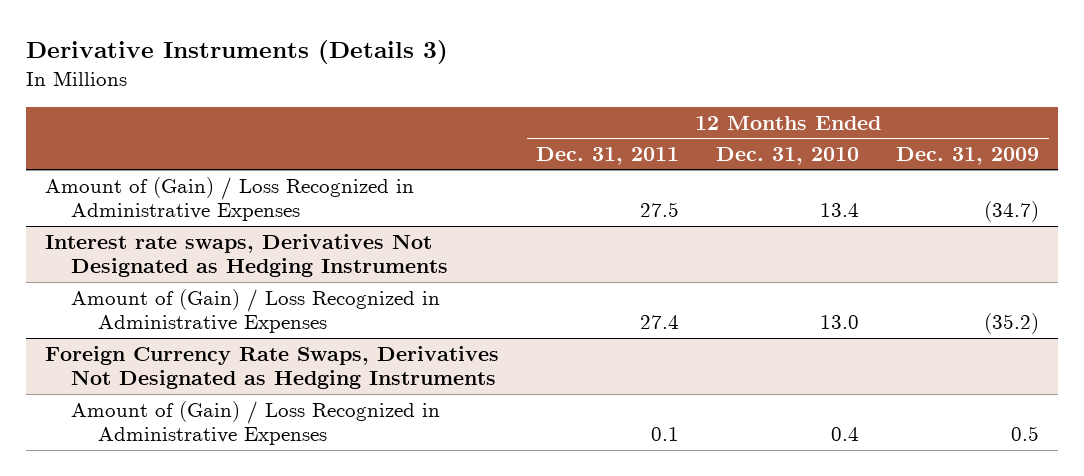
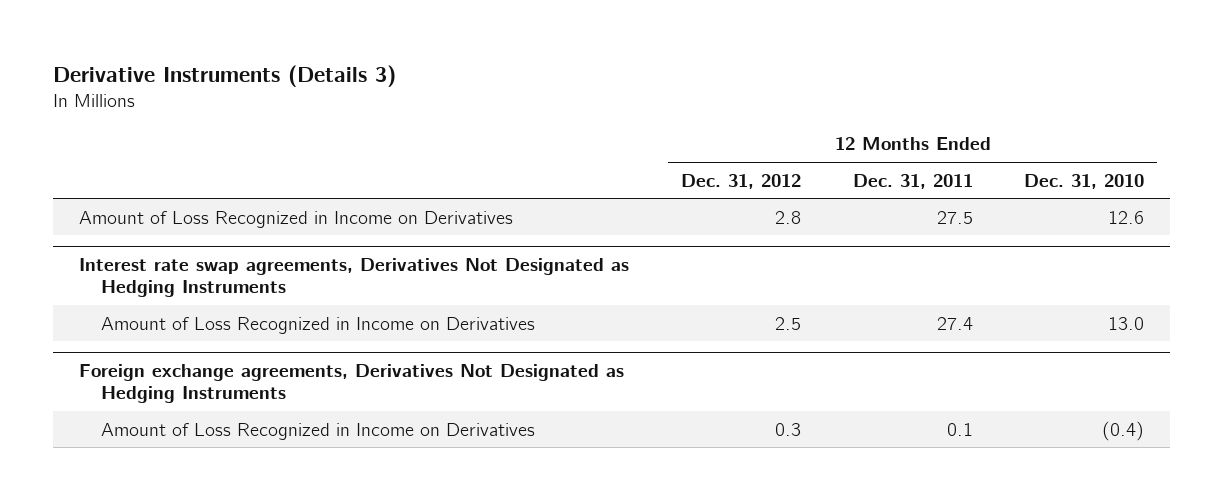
- | 12 Months Ended Dec. 31, 2011 | 12 Months Ended Dec. 31, 2010 | 12 Months Ended Dec. 31, 2009
+ | 12 Months Ended Dec. 31, 2012 | 12 Months Ended Dec. 31, 2011 | 12 Months Ended Dec. 31, 2010
- Amount of (Gain) / Loss Recognized in Administrative Expenses | 27.5 | 13.4 | (34.7)
- Interest rate swaps, Derivatives Not Designated as Hedging Instruments
- Amount of (Gain) / Loss Recognized in Administrative Expenses | 27.4 | 13.0 | (35.2)
- Foreign Currency Rate Swaps, Derivatives Not Designated as Hedging Instruments
- Amount of (Gain) / Loss Recognized in Administrative Expenses | 0.1 | 0.4 | 0.5
+ Amount of Loss Recognized in Income on Derivatives | 2.8 | 27.5 | 12.6
+ Interest rate swap agreements, Derivatives Not Designated as Hedging Instruments
+ Amount of Loss Recognized in Income on Derivatives | 2.5 | 27.4 | 13.0
+ Foreign exchange agreements, Derivatives Not Designated as Hedging Instruments
+ Amount of Loss Recognized in Income on Derivatives | 0.3 | 0.1 | (0.4)

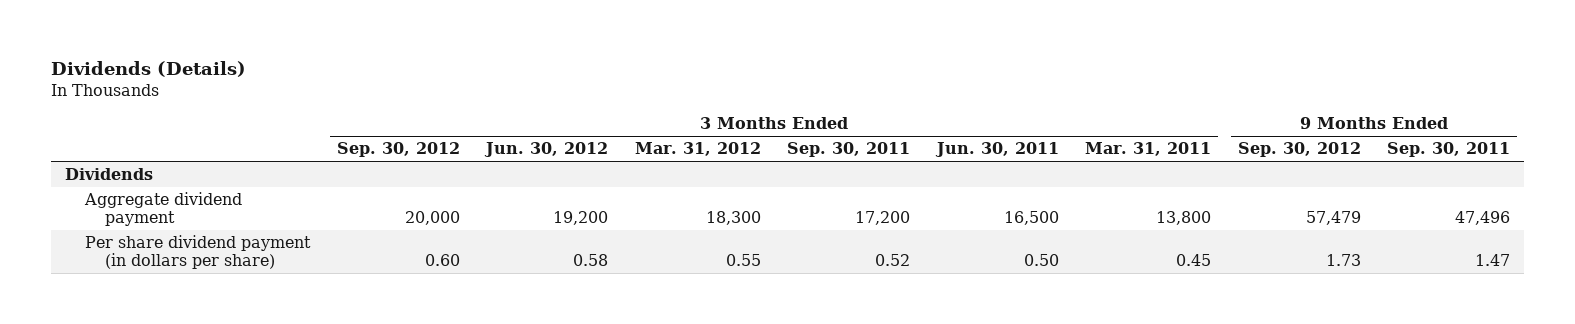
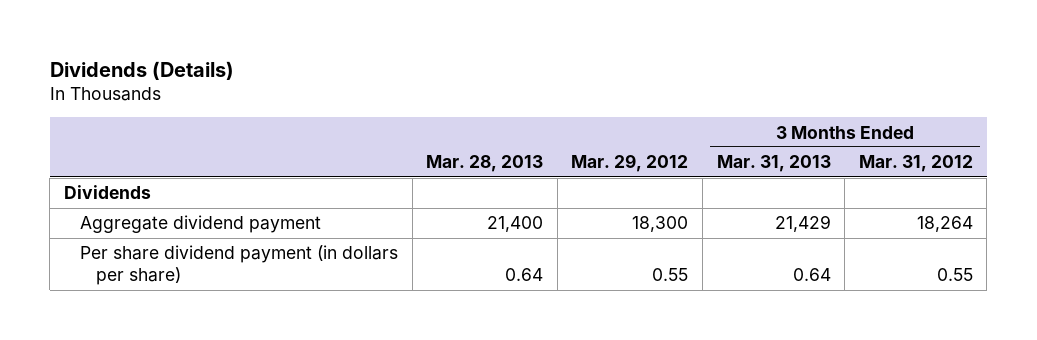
- | 3 Months Ended Sep. 30, 2012 | 3 Months Ended Jun. 30, 2012 | 3 Months Ended Mar. 31, 2012 | 3 Months Ended Sep. 30, 2011 | 3 Months Ended Jun. 30, 2011 | 3 Months Ended Mar. 31, 2011 | 9 Months Ended Sep. 30, 2012 | 9 Months Ended Sep. 30, 2011
+ | Mar. 28, 2013 | Mar. 29, 2012 | 3 Months Ended Mar. 31, 2013 | 3 Months Ended Mar. 31, 2012
- Aggregate dividend payment | 20,000 | 19,200 | 18,300 | 17,200 | 16,500 | 13,800 | 57,479 | 47,496
+ Aggregate dividend payment | 21,400 | 18,300 | 21,429 | 18,264

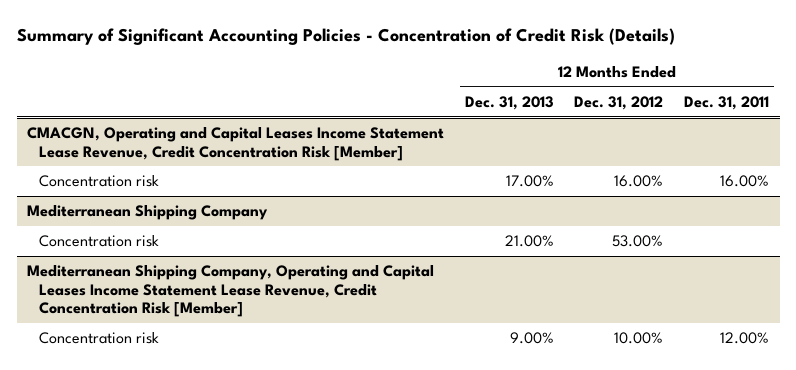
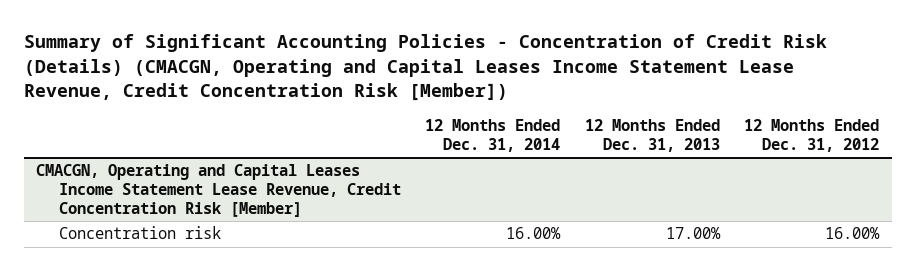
- Summary of Significant Accounting Policies - Concentration of Credit Risk (Details)
+ Summary of Significant Accounting Policies - Concentration of Credit Risk (Details) (CMACGN, Operating and Capital Leases Income Statement Lease Revenue, Credit Concentration Risk [Member])
- | 12 Months Ended Dec. 31, 2013 | 12 Months Ended Dec. 31, 2012 | 12 Months Ended Dec. 31, 2011
+ | 12 Months Ended Dec. 31, 2014 | 12 Months Ended Dec. 31, 2013 | 12 Months Ended Dec. 31, 2012
- Mediterranean Shipping Company
- Concentration risk | 21.00% | 53.00% |
- Mediterranean Shipping Company, Operating and Capital Leases Income Statement Lease Revenue, Credit Concentration Risk [Member]
- Concentration risk | 9.00% | 10.00% | 12.00%

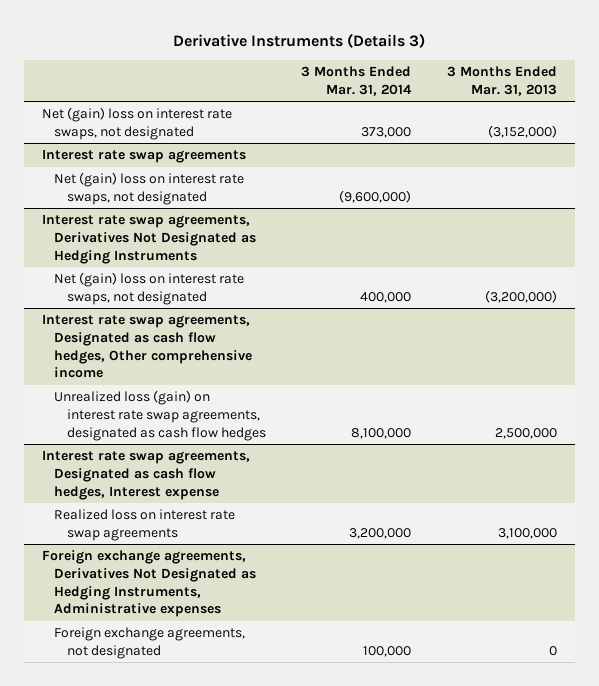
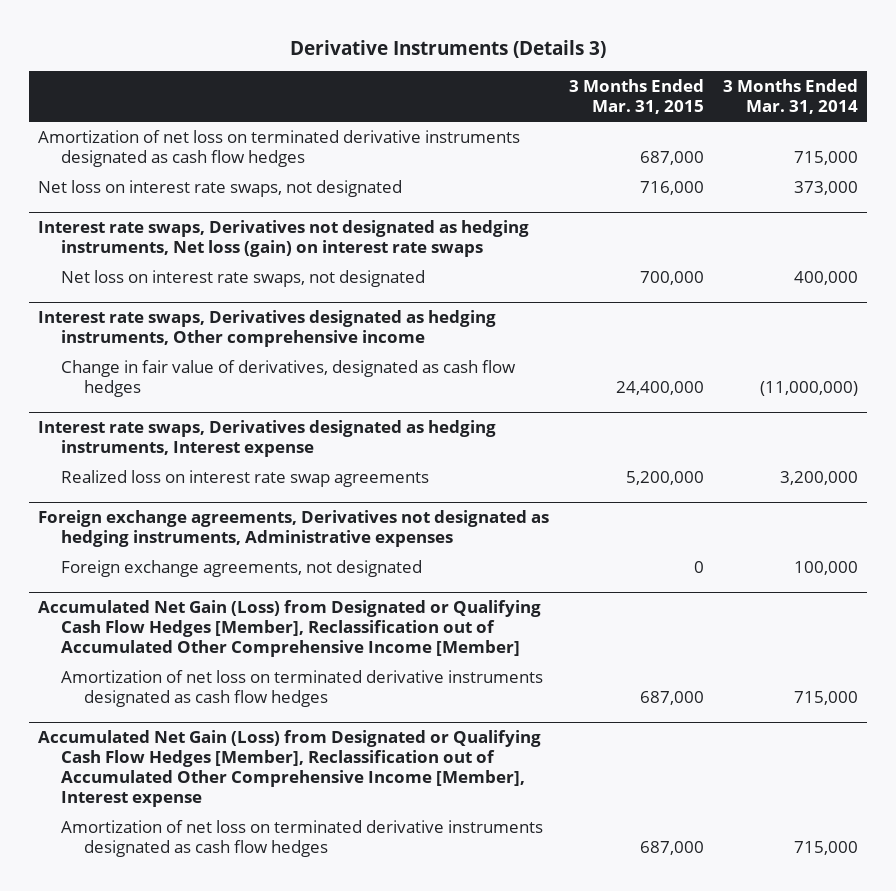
- | 3 Months Ended Mar. 31, 2014 | 3 Months Ended Mar. 31, 2013
+ | 3 Months Ended Mar. 31, 2015 | 3 Months Ended Mar. 31, 2014
- Net (gain) loss on interest rate swaps, not designated | 373,000 | (3,152,000)
- Interest rate swap agreements
- Net (gain) loss on interest rate swaps, not designated | (9,600,000) |
- Interest rate swap agreements, Derivatives Not Designated as Hedging Instruments
- Net (gain) loss on interest rate swaps, not designated | 400,000 | (3,200,000)
- Interest rate swap agreements, Designated as cash flow hedges, Other comprehensive income
- Unrealized loss (gain) on interest rate swap agreements, designated as cash flow hedges | 8,100,000 | 2,500,000
- Interest rate swap agreements, Designated as cash flow hedges, Interest expense
+ Amortization of net loss on terminated derivative instruments designated as cash flow hedges | 687,000 | 715,000
+ Net loss on interest rate swaps, not designated | 716,000 | 373,000
+ Interest rate swaps, Derivatives not designated as hedging instruments, Net loss (gain) on interest rate swaps
+ Net loss on interest rate swaps, not designated | 700,000 | 400,000
+ Interest rate swaps, Derivatives designated as hedging instruments, Other comprehensive income
+ Change in fair value of derivatives, designated as cash flow hedges | 24,400,000 | (11,000,000)
+ Interest rate swaps, Derivatives designated as hedging instruments, Interest expense
- Foreign exchange agreements, Derivatives Not Designated as Hedging Instruments, Administrative expenses
+ Foreign exchange agreements, Derivatives not designated as hedging instruments, Administrative expenses
+ Accumulated Net Gain (Loss) from Designated or Qualifying Cash Flow Hedges [Member], Reclassification out of Accumulated Other Comprehensive Income [Member]
+ Amortization of net loss on terminated derivative instruments designated as cash flow hedges | 687,000 | 715,000
+ Accumulated Net Gain (Loss) from Designated or Qualifying Cash Flow Hedges [Member], Reclassification out of Accumulated Other Comprehensive Income [Member], Interest expense
+ Amortization of net loss on terminated derivative instruments designated as cash flow hedges | 687,000 | 715,000

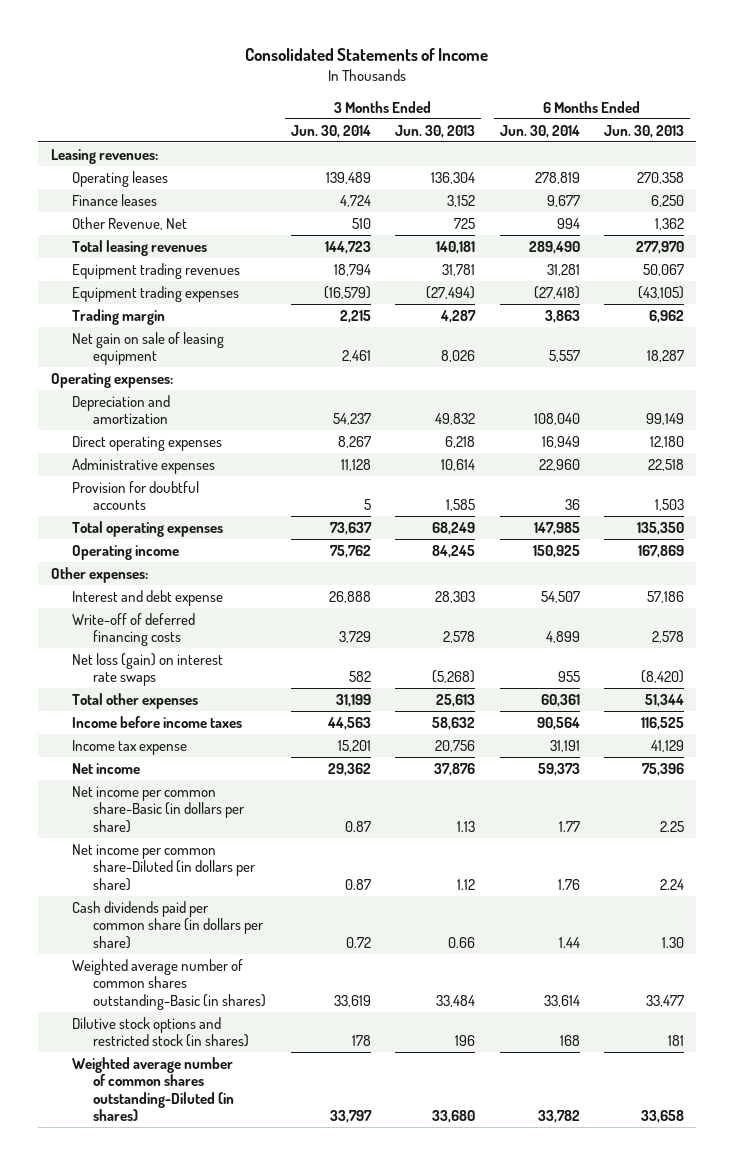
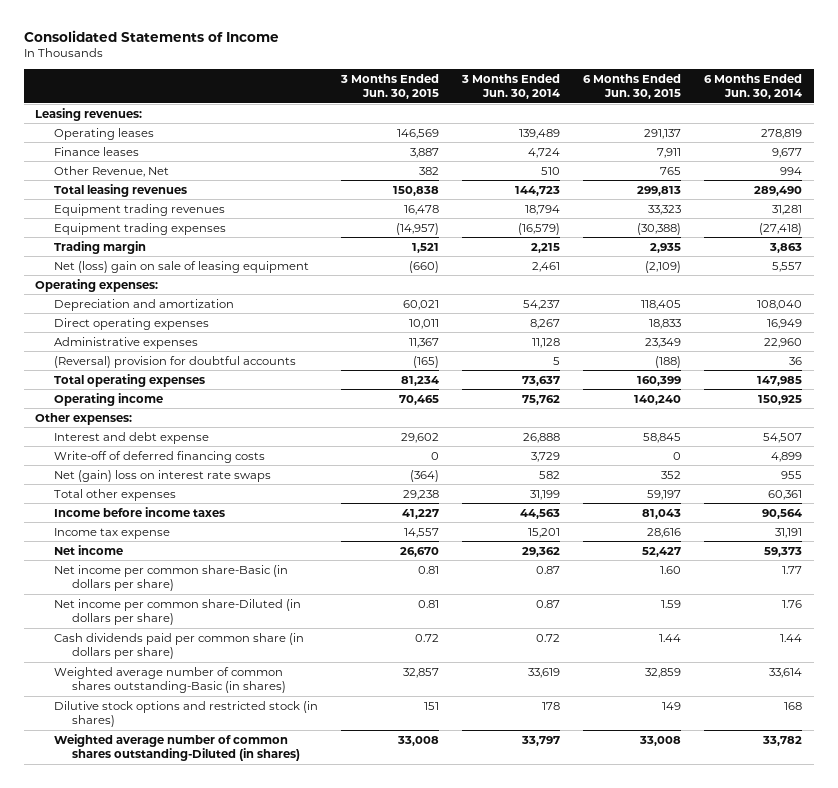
- | 3 Months Ended Jun. 30, 2014 | 3 Months Ended Jun. 30, 2013 | 6 Months Ended Jun. 30, 2014 | 6 Months Ended Jun. 30, 2013
+ | 3 Months Ended Jun. 30, 2015 | 3 Months Ended Jun. 30, 2014 | 6 Months Ended Jun. 30, 2015 | 6 Months Ended Jun. 30, 2014
- Net gain on sale of leasing equipment | 2,461 | 8,026 | 5,557 | 18,287
+ Net (loss) gain on sale of leasing equipment | (660) | 2,461 | (2,109) | 5,557
- Provision for doubtful accounts | 5 | 1,585 | 36 | 1,503
+ (Reversal) provision for doubtful accounts | (165) | 5 | (188) | 36
- Net loss (gain) on interest rate swaps | 582 | (5,268) | 955 | (8,420)
+ Net (gain) loss on interest rate swaps | (364) | 582 | 352 | 955

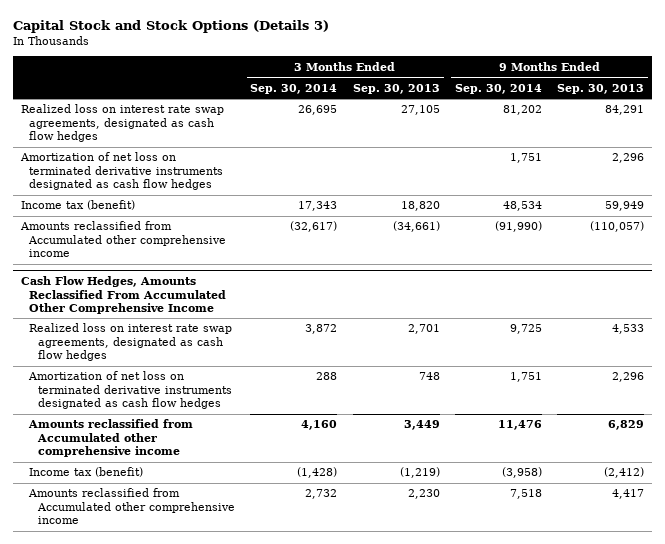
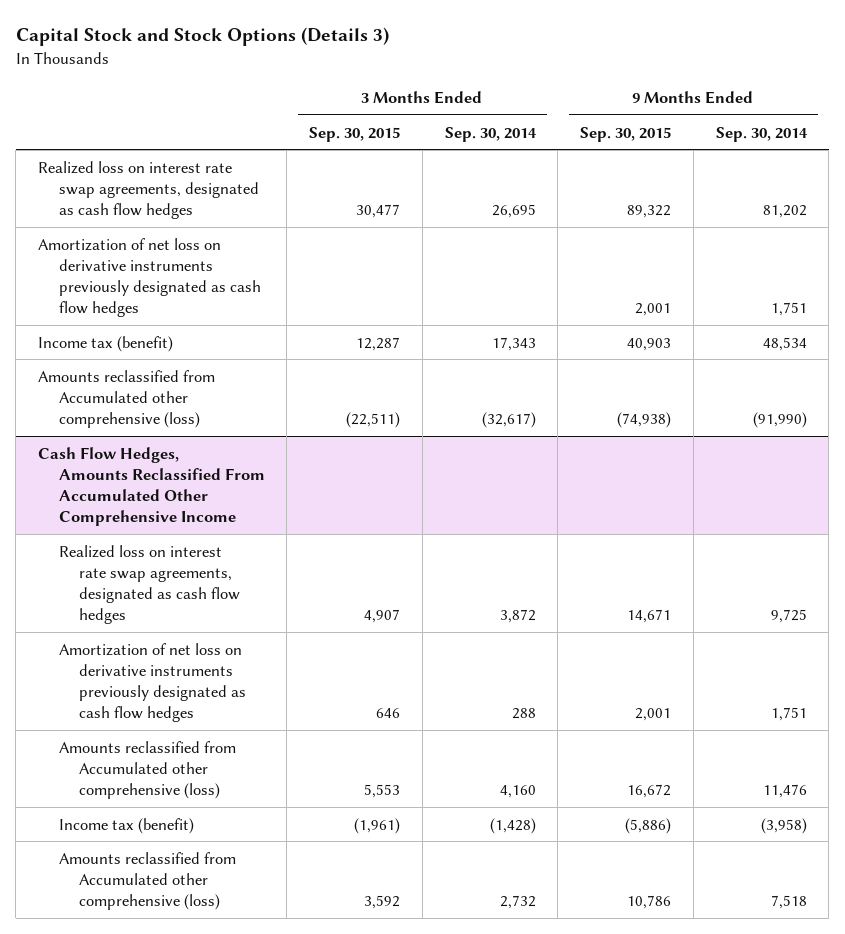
- | 3 Months Ended Sep. 30, 2014 | 3 Months Ended Sep. 30, 2013 | 9 Months Ended Sep. 30, 2014 | 9 Months Ended Sep. 30, 2013
+ | 3 Months Ended Sep. 30, 2015 | 3 Months Ended Sep. 30, 2014 | 9 Months Ended Sep. 30, 2015 | 9 Months Ended Sep. 30, 2014
- Amortization of net loss on terminated derivative instruments designated as cash flow hedges | | | 1,751 | 2,296
+ Amortization of net loss on derivative instruments previously designated as cash flow hedges | | | 2,001 | 1,751
- Amounts reclassified from Accumulated other comprehensive income | (32,617) | (34,661) | (91,990) | (110,057)
+ Amounts reclassified from Accumulated other comprehensive (loss) | (22,511) | (32,617) | (74,938) | (91,990)
@ Cash Flow Hedges, Amounts Reclassified From Accumulated Other Comprehensive Income
- Amortization of net loss on terminated derivative instruments designated as cash flow hedges | 288 | 748 | 1,751 | 2,296
- Amounts reclassified from Accumulated other comprehensive income | 4,160 | 3,449 | 11,476 | 6,829
+ Amortization of net loss on derivative instruments previously designated as cash flow hedges | 646 | 288 | 2,001 | 1,751
+ Amounts reclassified from Accumulated other comprehensive (loss) | 5,553 | 4,160 | 16,672 | 11,476
- Amounts reclassified from Accumulated other comprehensive income | 2,732 | 2,230 | 7,518 | 4,417
+ Amounts reclassified from Accumulated other comprehensive (loss) | 3,592 | 2,732 | 10,786 | 7,518

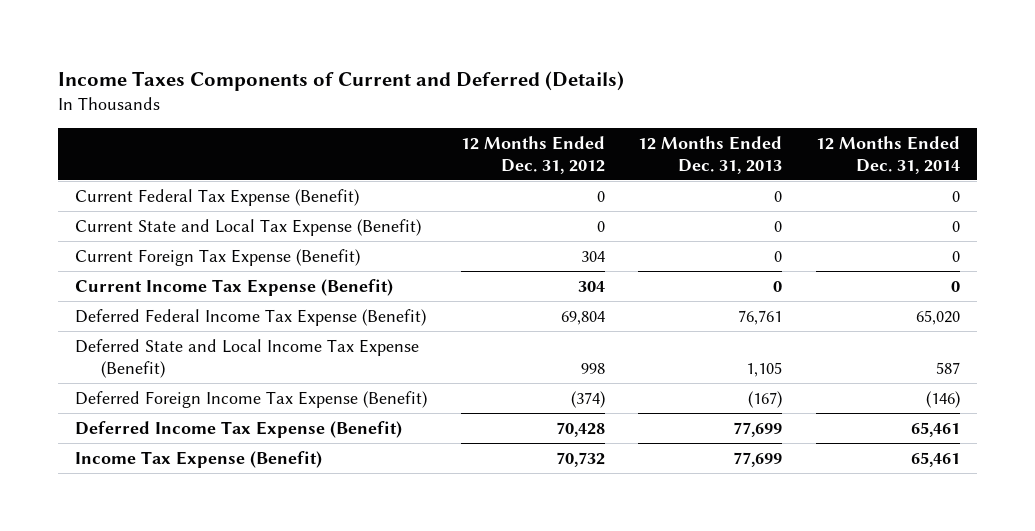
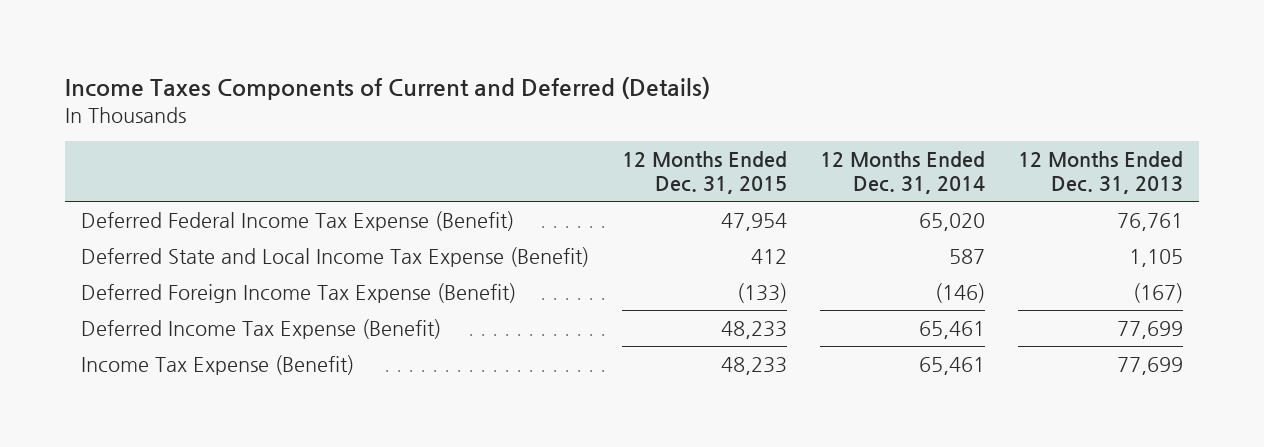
- | 12 Months Ended Dec. 31, 2012 | 12 Months Ended Dec. 31, 2013 | 12 Months Ended Dec. 31, 2014
+ | 12 Months Ended Dec. 31, 2015 | 12 Months Ended Dec. 31, 2014 | 12 Months Ended Dec. 31, 2013
- Current Federal Tax Expense (Benefit) | 0 | 0 | 0
- Current State and Local Tax Expense (Benefit) | 0 | 0 | 0
- Current Foreign Tax Expense (Benefit) | 304 | 0 | 0
- Current Income Tax Expense (Benefit) | 304 | 0 | 0

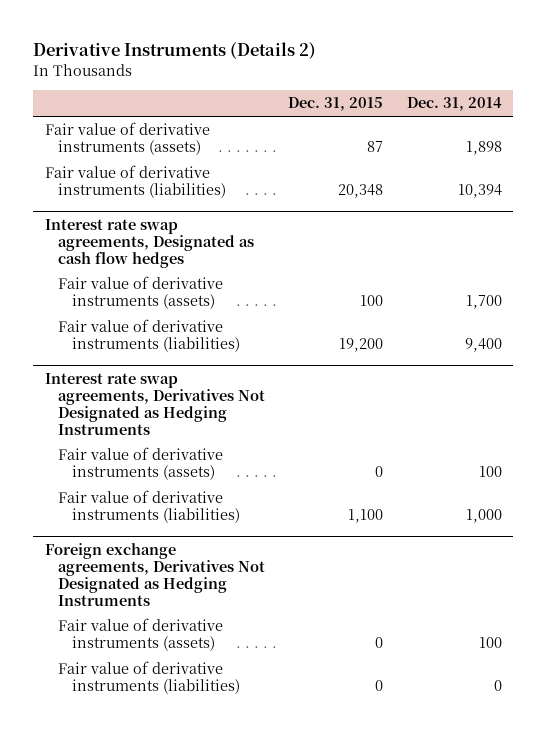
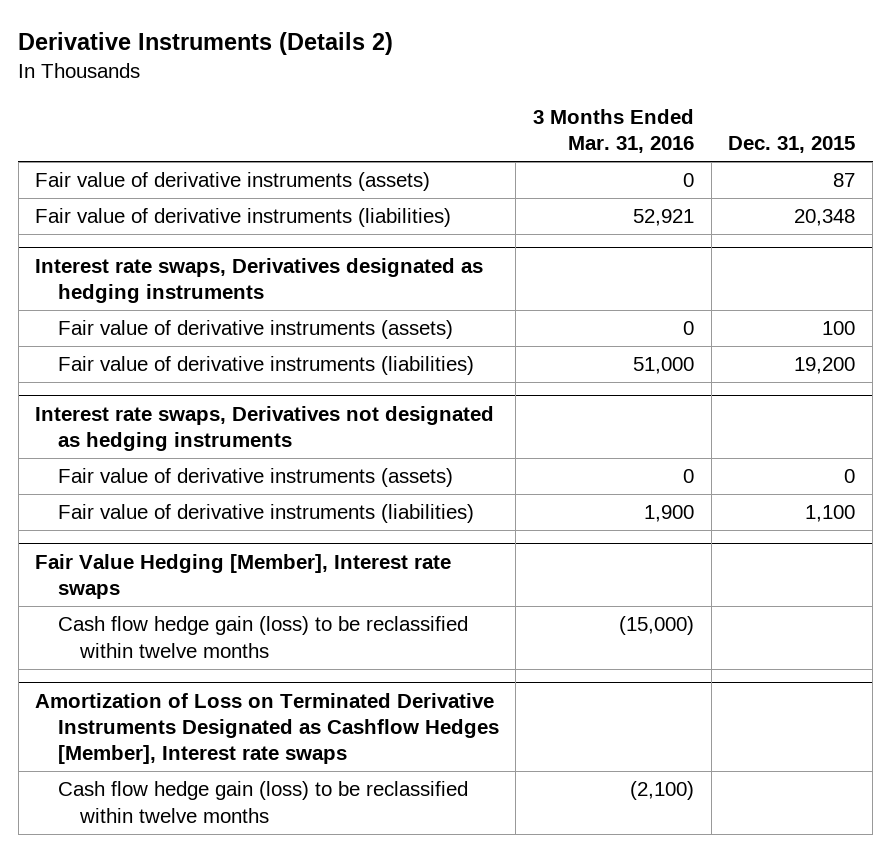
- | Dec. 31, 2015 | Dec. 31, 2014
+ | 3 Months Ended Mar. 31, 2016 | Dec. 31, 2015
- Interest rate swap agreements, Designated as cash flow hedges
+ Interest rate swaps, Derivatives designated as hedging instruments
- Interest rate swap agreements, Derivatives Not Designated as Hedging Instruments
+ Interest rate swaps, Derivatives not designated as hedging instruments
- Foreign exchange agreements, Derivatives Not Designated as Hedging Instruments
- Fair value of derivative instruments (assets) | 0 | 100
- Fair value of derivative instruments (liabilities) | 0 | 0
+ Fair Value Hedging [Member], Interest rate swaps
+ Cash flow hedge gain (loss) to be reclassified within twelve months | (15,000) |
+ Amortization of Loss on Terminated Derivative Instruments Designated as Cashflow Hedges [Member], Interest rate swaps
+ Cash flow hedge gain (loss) to be reclassified within twelve months | (2,100) |

